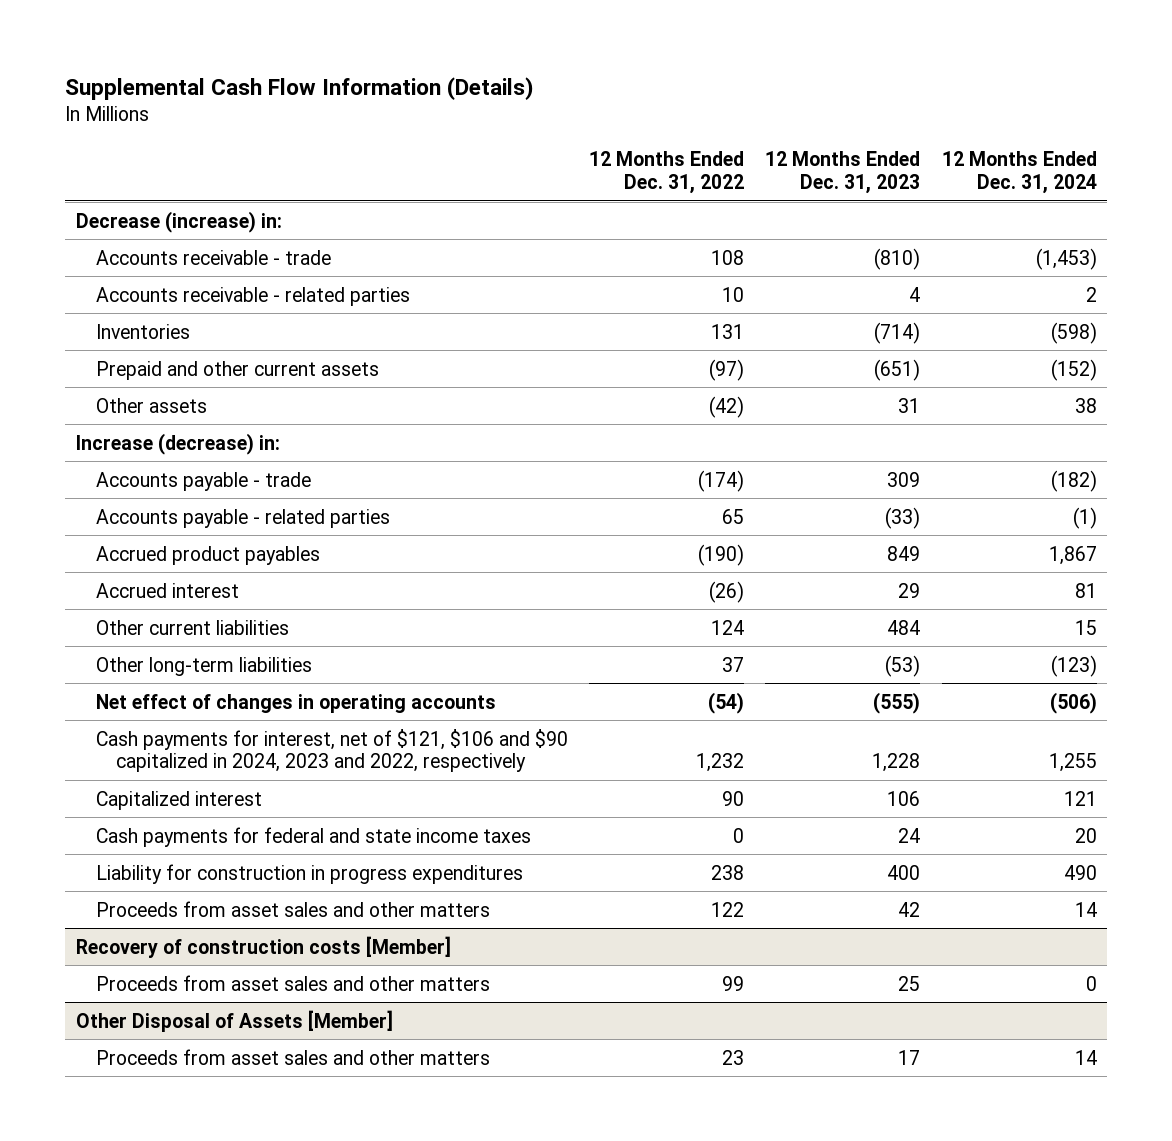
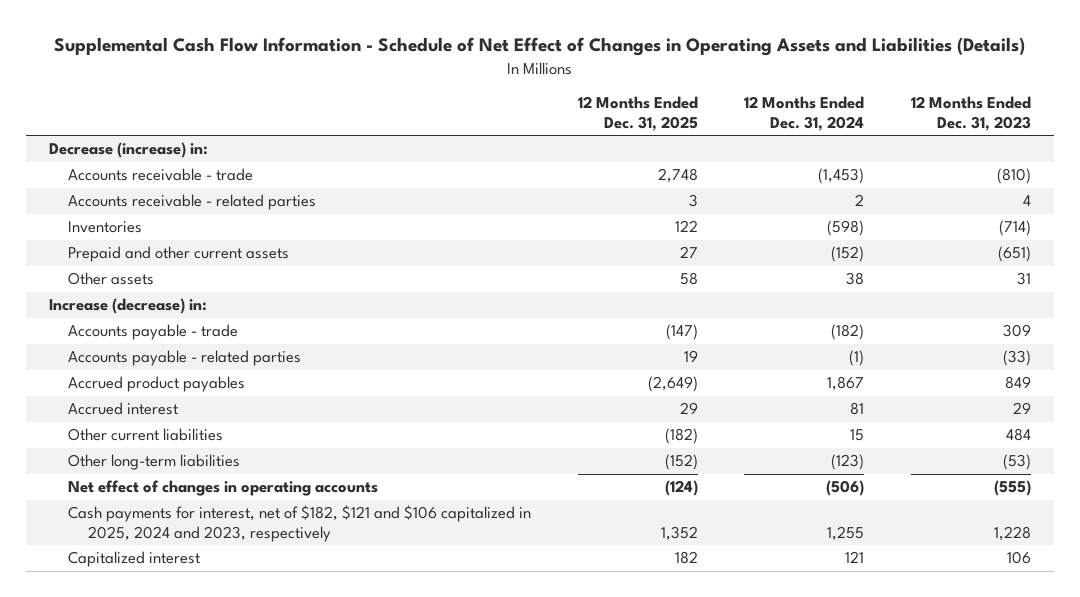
- Supplemental Cash Flow Information (Details)
+ Supplemental Cash Flow Information - Schedule of Net Effect of Changes in Operating Assets and Liabilities (Details)
- | 12 Months Ended Dec. 31, 2022 | 12 Months Ended Dec. 31, 2023 | 12 Months Ended Dec. 31, 2024
+ | 12 Months Ended Dec. 31, 2025 | 12 Months Ended Dec. 31, 2024 | 12 Months Ended Dec. 31, 2023
- Cash payments for interest, net of $121, $106 and $90 capitalized in 2024, 2023 and 2022, respectively | 1,232 | 1,228 | 1,255
+ Cash payments for interest, net of $182, $121 and $106 capitalized in 2025, 2024 and 2023, respectively | 1,352 | 1,255 | 1,228
- Cash payments for federal and state income taxes | 0 | 24 | 20
- Liability for construction in progress expenditures | 238 | 400 | 490
- Proceeds from asset sales and other matters | 122 | 42 | 14
- Recovery of construction costs [Member]
- Proceeds from asset sales and other matters | 99 | 25 | 0
- Other Disposal of Assets [Member]
- Proceeds from asset sales and other matters | 23 | 17 | 14

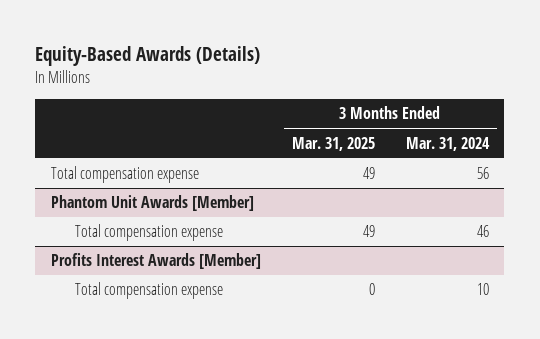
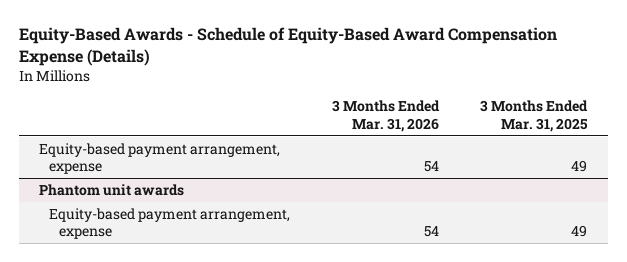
- Equity-Based Awards (Details)
+ Equity-Based Awards - Schedule of Equity-Based Award Compensation Expense (Details)
- | 3 Months Ended Mar. 31, 2025 | 3 Months Ended Mar. 31, 2024
+ | 3 Months Ended Mar. 31, 2026 | 3 Months Ended Mar. 31, 2025
- Total compensation expense | 49 | 56
- Phantom Unit Awards [Member]
- Total compensation expense | 49 | 46
- Profits Interest Awards [Member]
- Total compensation expense | 0 | 10
+ Equity-based payment arrangement, expense | 54 | 49
+ Phantom unit awards
+ Equity-based payment arrangement, expense | 54 | 49

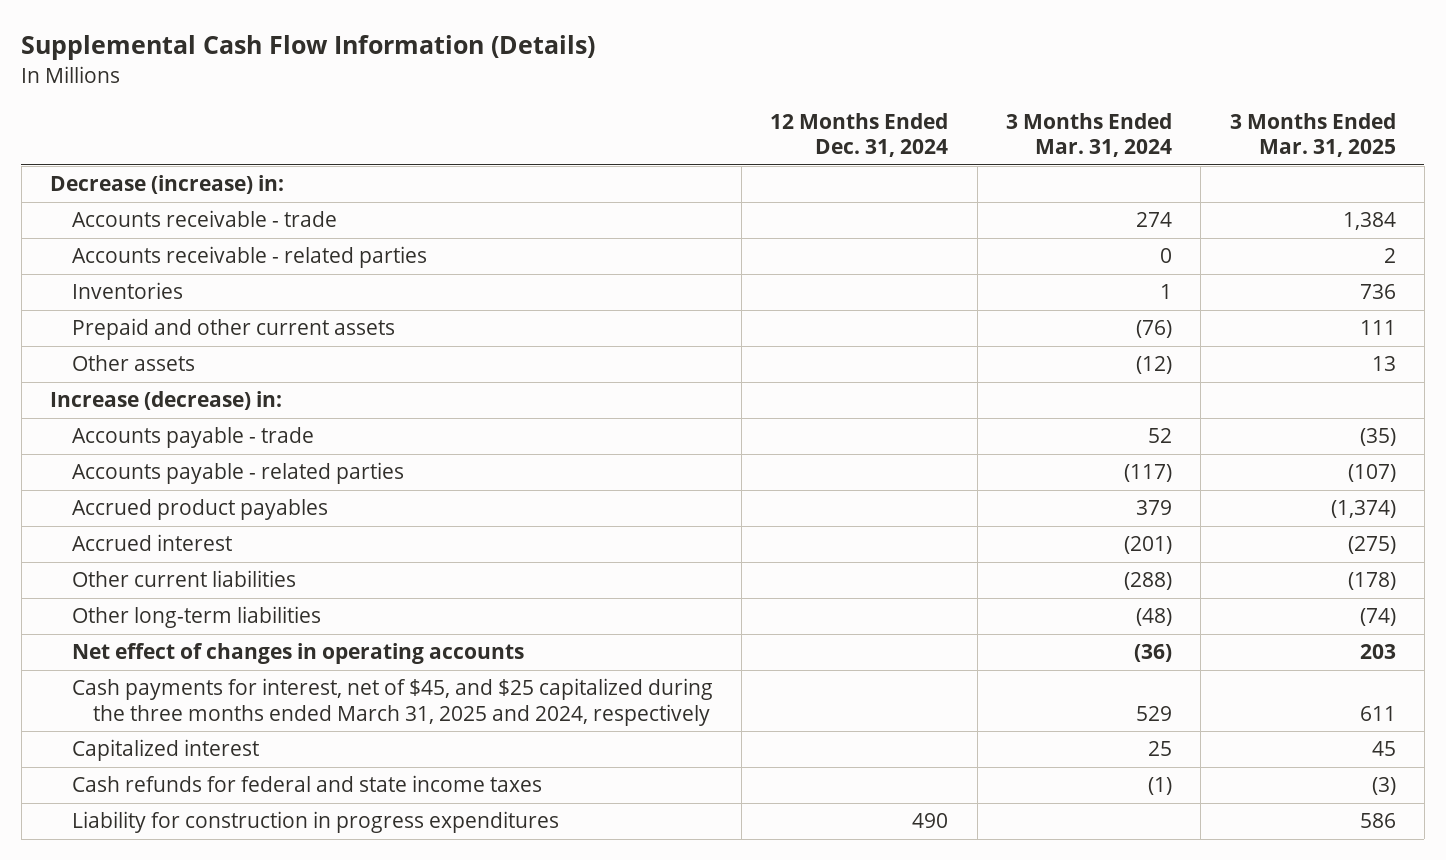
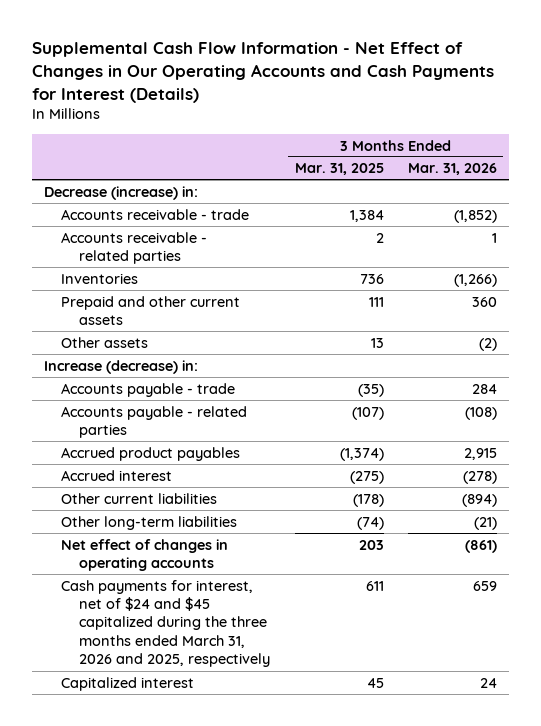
- Supplemental Cash Flow Information (Details)
+ Supplemental Cash Flow Information - Net Effect of Changes in Our Operating Accounts and Cash Payments for Interest (Details)
- | 12 Months Ended Dec. 31, 2024 | 3 Months Ended Mar. 31, 2024 | 3 Months Ended Mar. 31, 2025
+ | 3 Months Ended Mar. 31, 2025 | 3 Months Ended Mar. 31, 2026
- Cash payments for interest, net of $45, and $25 capitalized during the three months ended March 31, 2025 and 2024, respectively | | 529 | 611
+ Cash payments for interest, net of $24 and $45 capitalized during the three months ended March 31, 2026 and 2025, respectively | 611 | 659
- Cash refunds for federal and state income taxes | | (1) | (3)
- Liability for construction in progress expenditures | 490 | | 586

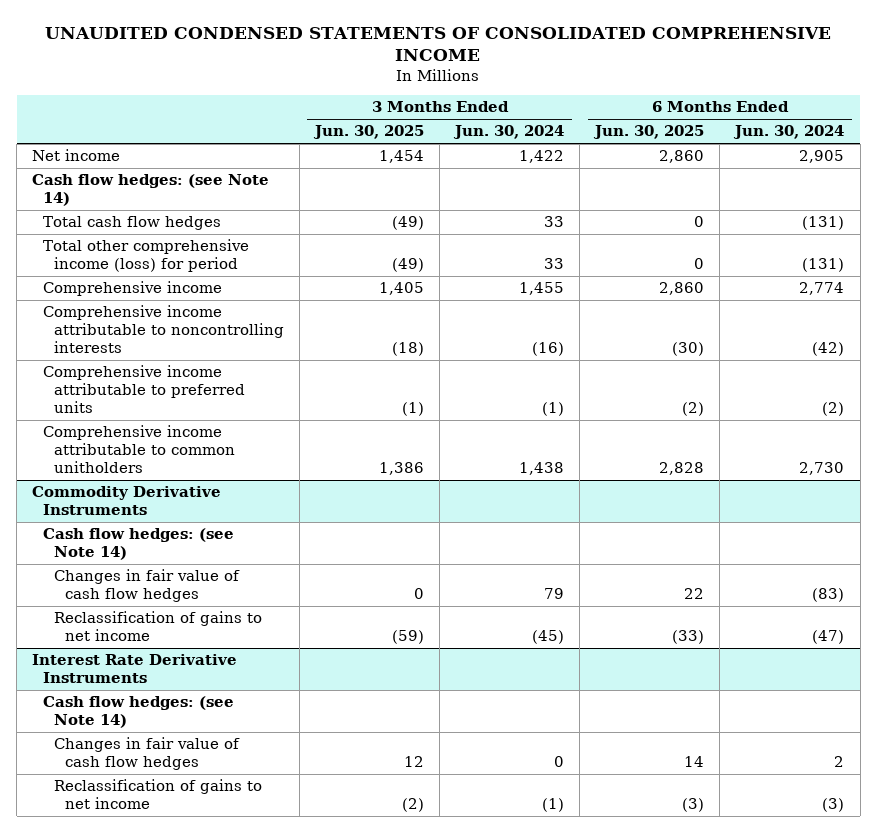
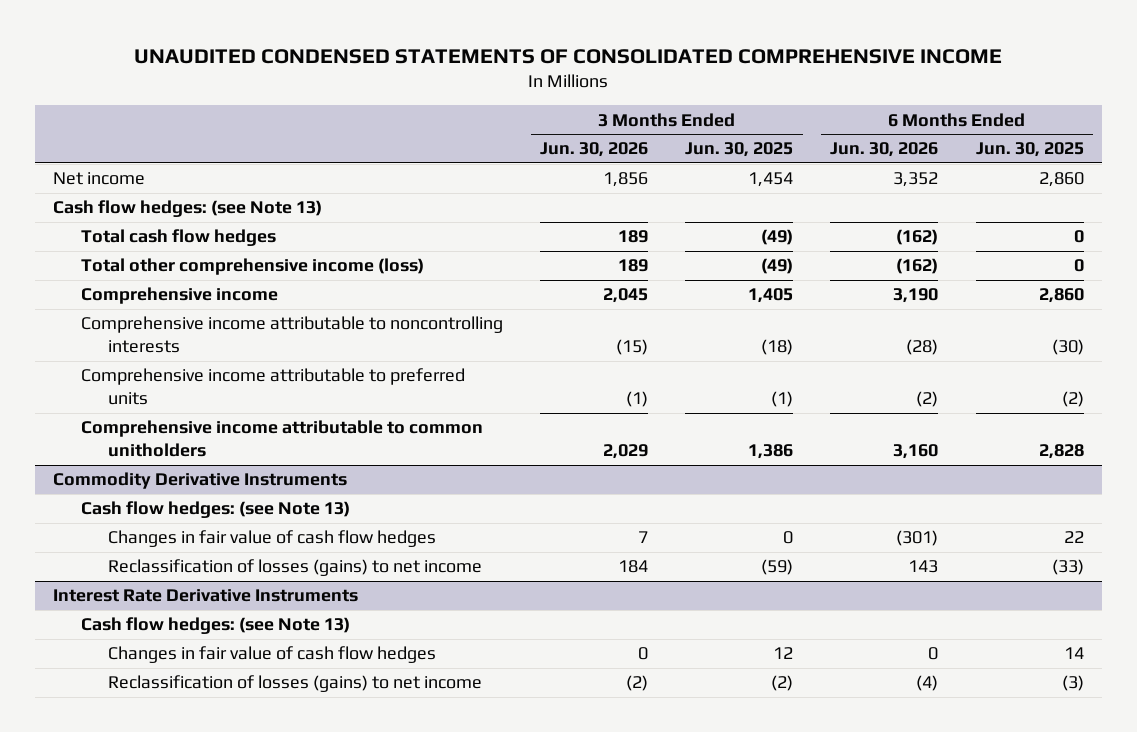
- | 3 Months Ended Jun. 30, 2025 | 3 Months Ended Jun. 30, 2024 | 6 Months Ended Jun. 30, 2025 | 6 Months Ended Jun. 30, 2024
+ | 3 Months Ended Jun. 30, 2026 | 3 Months Ended Jun. 30, 2025 | 6 Months Ended Jun. 30, 2026 | 6 Months Ended Jun. 30, 2025
- Cash flow hedges: (see Note 14)
+ Cash flow hedges: (see Note 13)
- Total other comprehensive income (loss) for period | (49) | 33 | 0 | (131)
+ Total other comprehensive income (loss) | 189 | (49) | (162) | 0
@ Commodity Derivative Instruments
- Cash flow hedges: (see Note 14)
+ Cash flow hedges: (see Note 13)
- Reclassification of gains to net income | (59) | (45) | (33) | (47)
+ Reclassification of losses (gains) to net income | 184 | (59) | 143 | (33)
@ Interest Rate Derivative Instruments
- Cash flow hedges: (see Note 14)
+ Cash flow hedges: (see Note 13)
- Reclassification of gains to net income | (2) | (1) | (3) | (3)
+ Reclassification of losses (gains) to net income | (2) | (2) | (4) | (3)

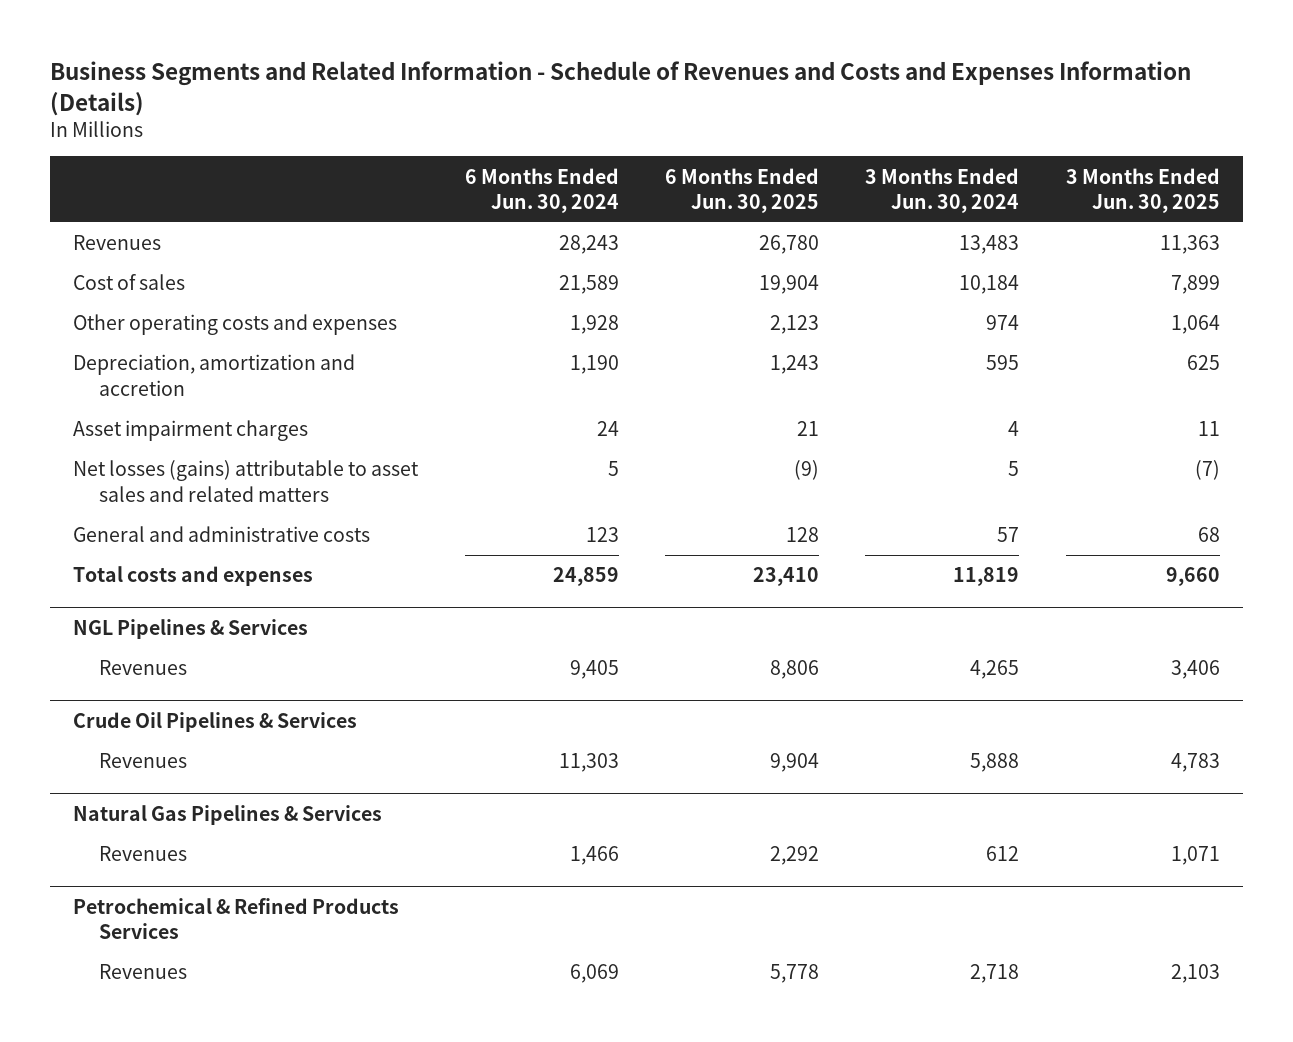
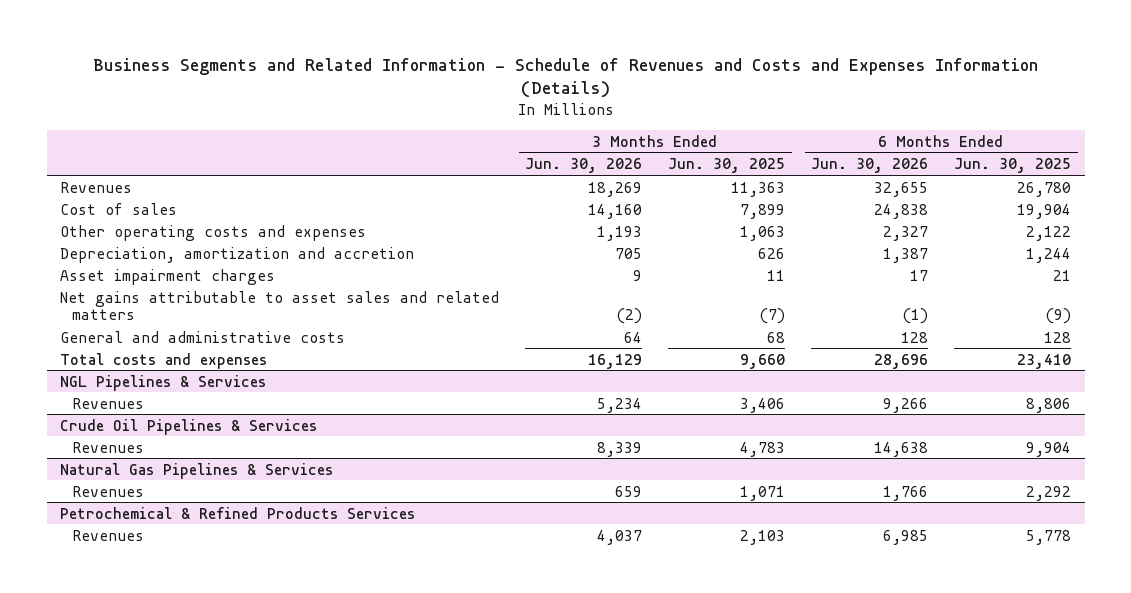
- | 6 Months Ended Jun. 30, 2024 | 6 Months Ended Jun. 30, 2025 | 3 Months Ended Jun. 30, 2024 | 3 Months Ended Jun. 30, 2025
+ | 3 Months Ended Jun. 30, 2026 | 3 Months Ended Jun. 30, 2025 | 6 Months Ended Jun. 30, 2026 | 6 Months Ended Jun. 30, 2025
- Other operating costs and expenses | 1,928 | 2,123 | 974 | 1,064
- Depreciation, amortization and accretion | 1,190 | 1,243 | 595 | 625
+ Other operating costs and expenses | 1,193 | 1,063 | 2,327 | 2,122
+ Depreciation, amortization and accretion | 705 | 626 | 1,387 | 1,244
- Net losses (gains) attributable to asset sales and related matters | 5 | (9) | 5 | (7)
+ Net gains attributable to asset sales and related matters | (2) | (7) | (1) | (9)

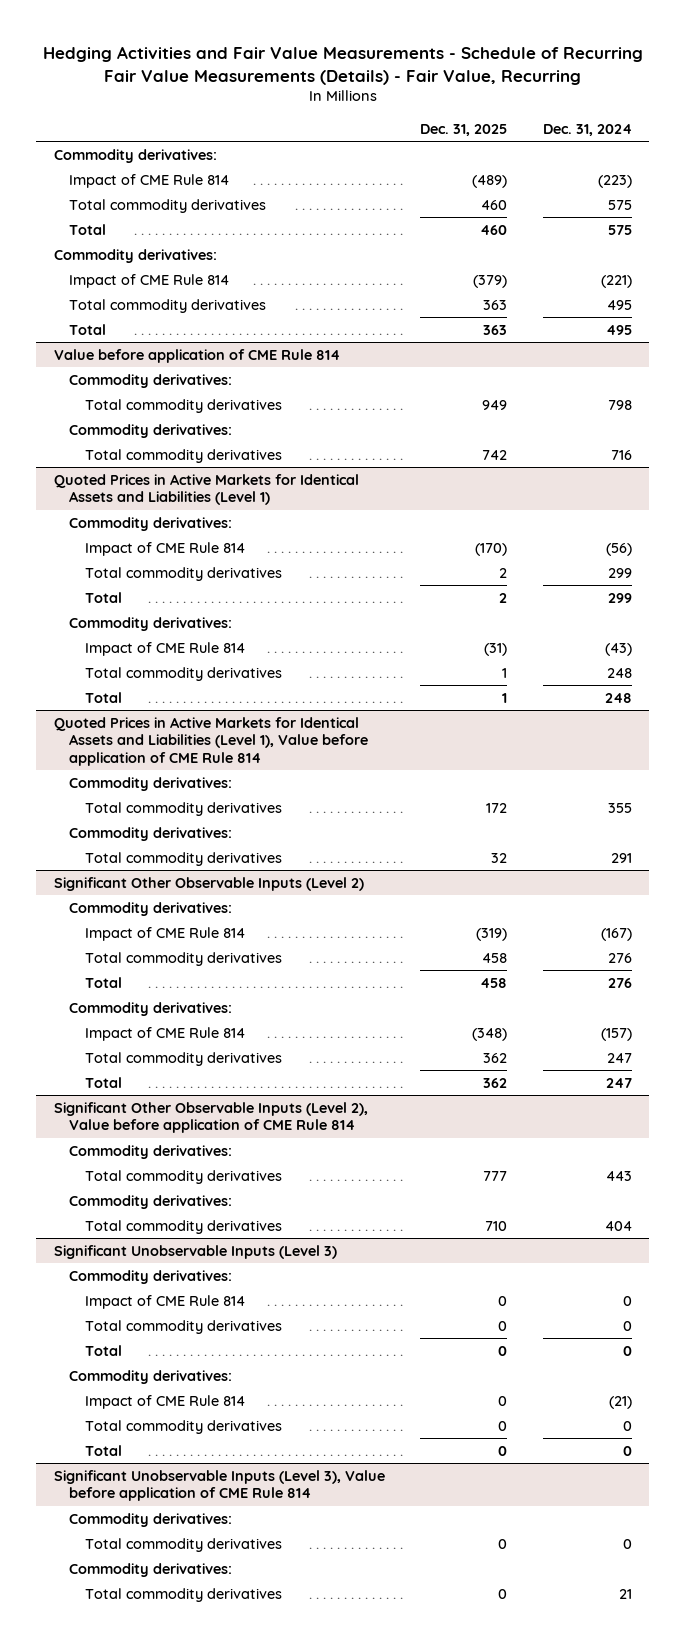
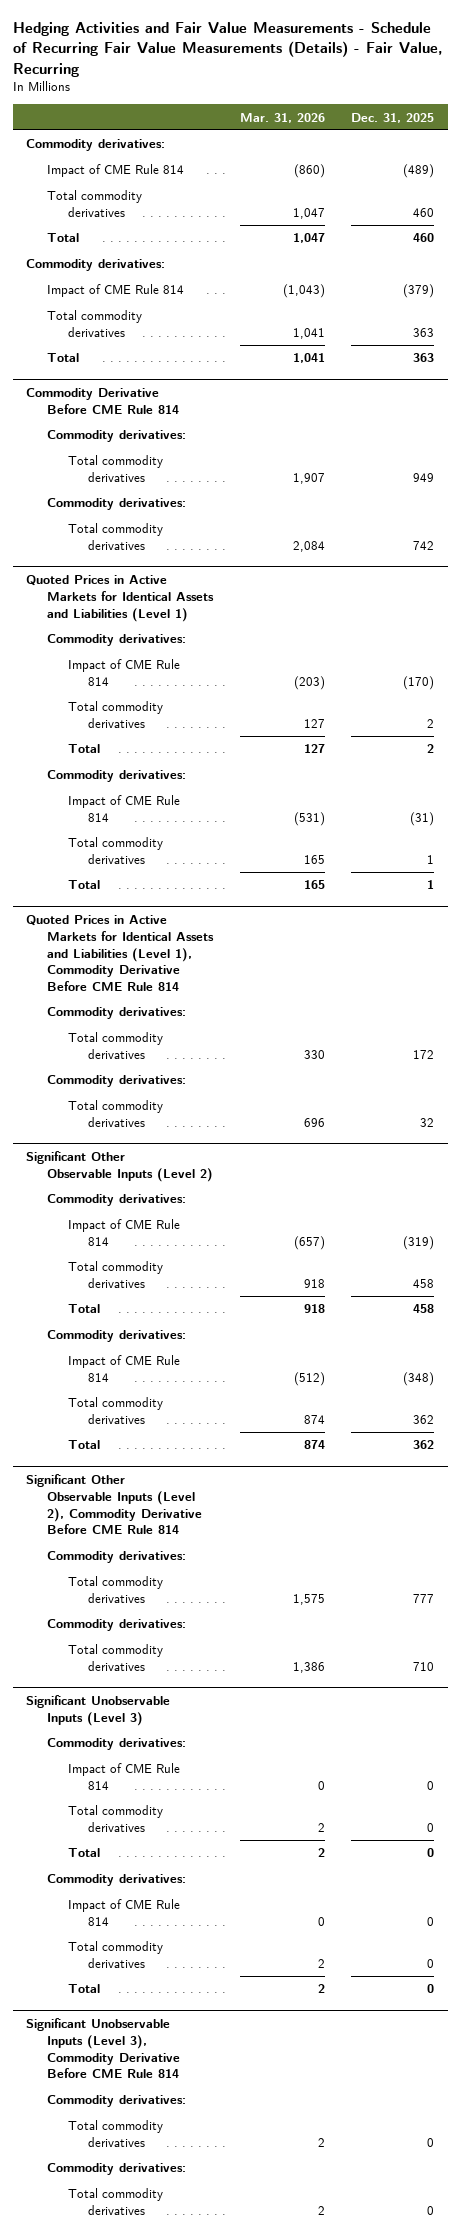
- | Dec. 31, 2025 | Dec. 31, 2024
+ | Mar. 31, 2026 | Dec. 31, 2025
- Value before application of CME Rule 814
+ Commodity Derivative Before CME Rule 814
- Quoted Prices in Active Markets for Identical Assets and Liabilities (Level 1), Value before application of CME Rule 814
+ Quoted Prices in Active Markets for Identical Assets and Liabilities (Level 1), Commodity Derivative Before CME Rule 814
- Significant Other Observable Inputs (Level 2), Value before application of CME Rule 814
+ Significant Other Observable Inputs (Level 2), Commodity Derivative Before CME Rule 814
- Significant Unobservable Inputs (Level 3), Value before application of CME Rule 814
+ Significant Unobservable Inputs (Level 3), Commodity Derivative Before CME Rule 814

